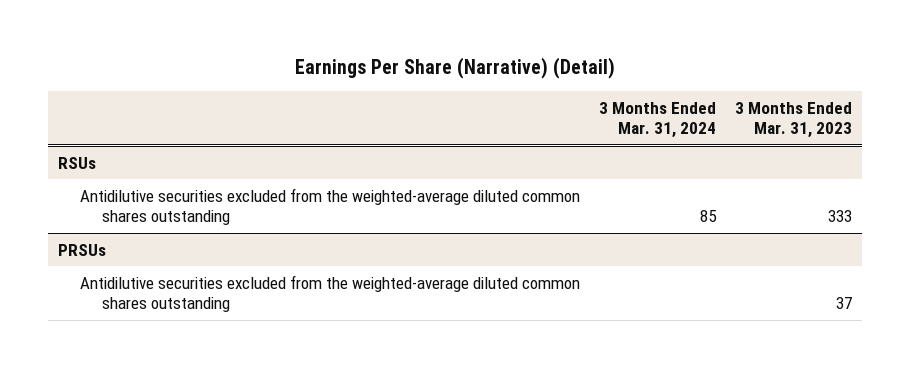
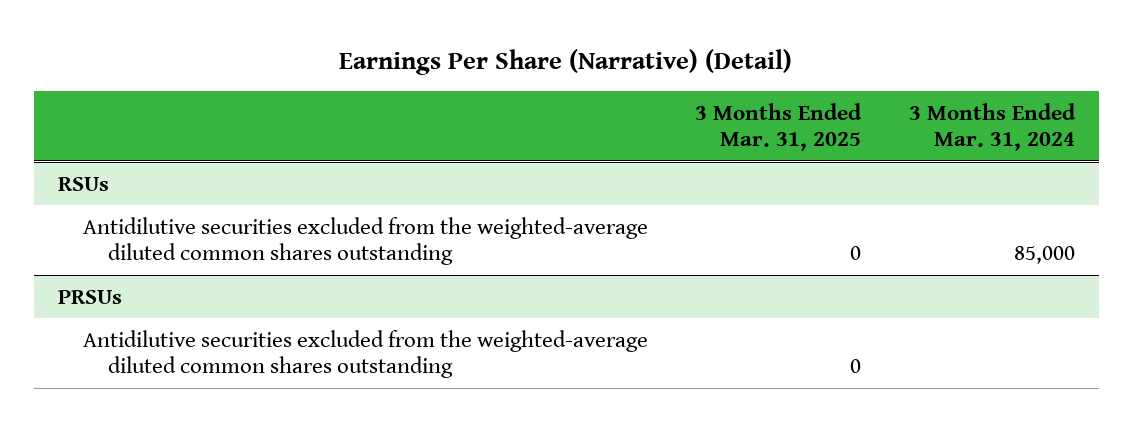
- | 3 Months Ended Mar. 31, 2024 | 3 Months Ended Mar. 31, 2023
+ | 3 Months Ended Mar. 31, 2025 | 3 Months Ended Mar. 31, 2024
@ RSUs
- Antidilutive securities excluded from the weighted-average diluted common shares outstanding | 85 | 333
+ Antidilutive securities excluded from the weighted-average diluted common shares outstanding | 0 | 85,000

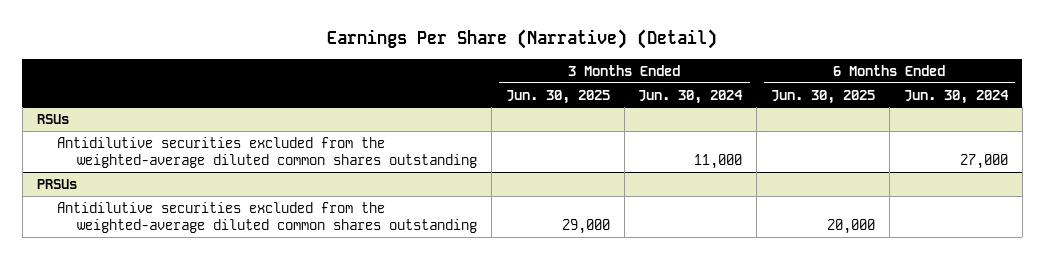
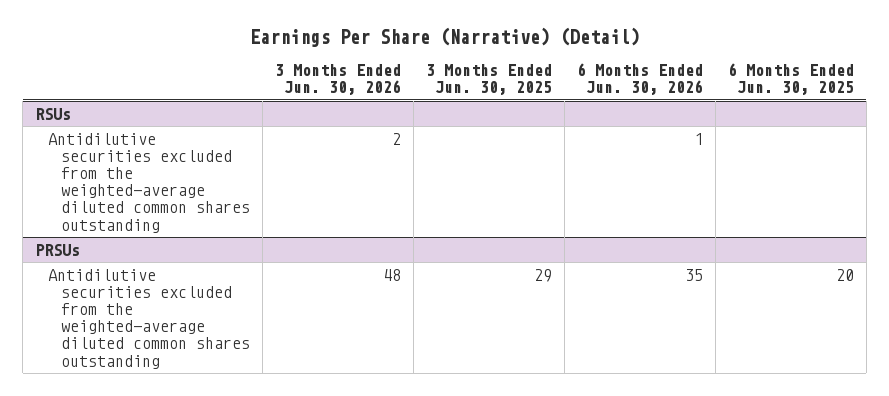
- | 3 Months Ended Jun. 30, 2025 | 3 Months Ended Jun. 30, 2024 | 6 Months Ended Jun. 30, 2025 | 6 Months Ended Jun. 30, 2024
+ | 3 Months Ended Jun. 30, 2026 | 3 Months Ended Jun. 30, 2025 | 6 Months Ended Jun. 30, 2026 | 6 Months Ended Jun. 30, 2025
@ PRSUs
- Antidilutive securities excluded from the weighted-average diluted common shares outstanding | 29,000 | | 20,000 |
+ Antidilutive securities excluded from the weighted-average diluted common shares outstanding | 48 | 29 | 35 | 20

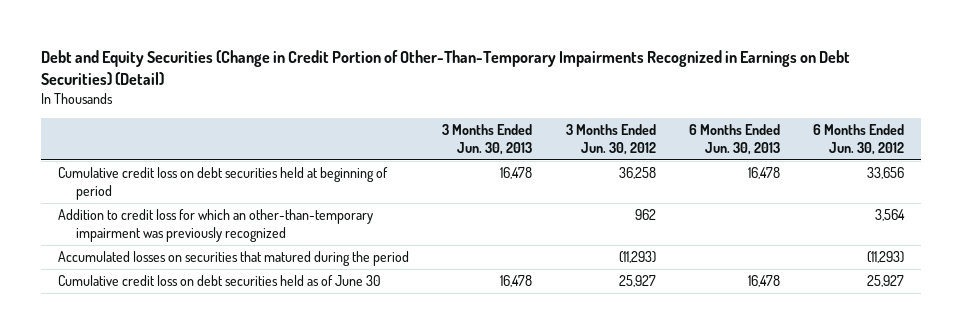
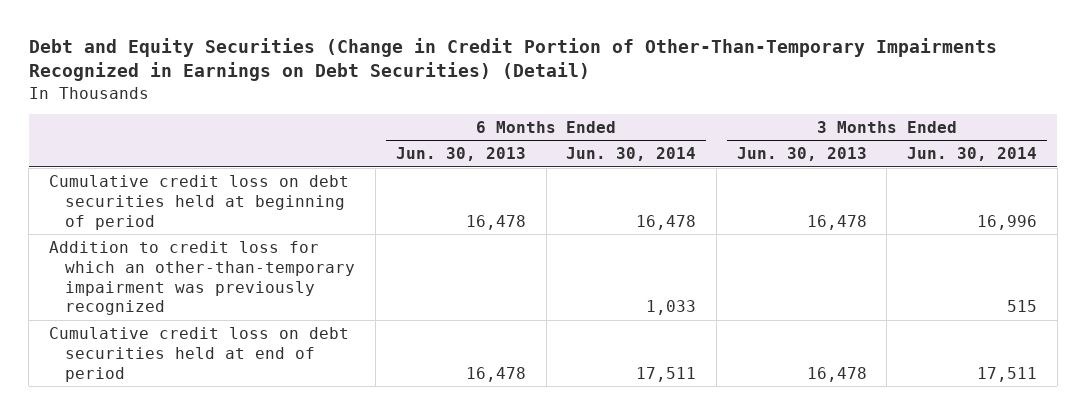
- | 3 Months Ended Jun. 30, 2013 | 3 Months Ended Jun. 30, 2012 | 6 Months Ended Jun. 30, 2013 | 6 Months Ended Jun. 30, 2012
+ | 6 Months Ended Jun. 30, 2013 | 6 Months Ended Jun. 30, 2014 | 3 Months Ended Jun. 30, 2013 | 3 Months Ended Jun. 30, 2014
- Accumulated losses on securities that matured during the period | | (11,293) | | (11,293)
- Cumulative credit loss on debt securities held as of June 30 | 16,478 | 25,927 | 16,478 | 25,927
+ Cumulative credit loss on debt securities held at end of period | 16,478 | 17,511 | 16,478 | 17,511

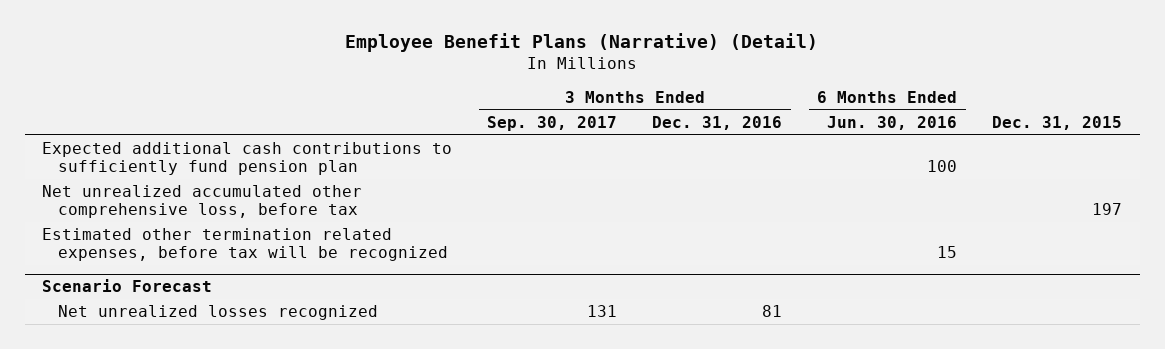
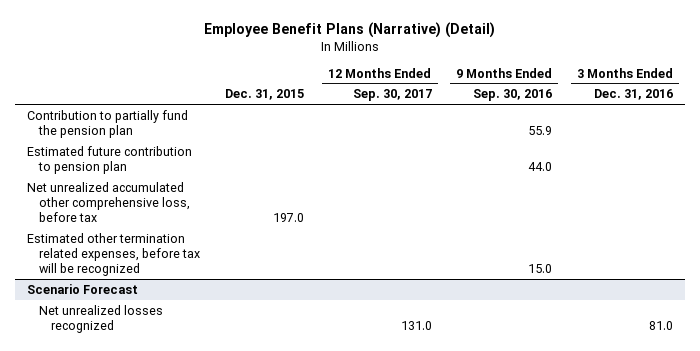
- | 3 Months Ended Sep. 30, 2017 | 3 Months Ended Dec. 31, 2016 | 6 Months Ended Jun. 30, 2016 | Dec. 31, 2015
+ | Dec. 31, 2015 | 12 Months Ended Sep. 30, 2017 | 9 Months Ended Sep. 30, 2016 | 3 Months Ended Dec. 31, 2016
- Expected additional cash contributions to sufficiently fund pension plan | | | 100 |
- Net unrealized accumulated other comprehensive loss, before tax | | | | 197
+ Contribution to partially fund the pension plan | | | 55.9 |
+ Estimated future contribution to pension plan | | | 44.0 |
+ Net unrealized accumulated other comprehensive loss, before tax | 197.0 | | |
@ Scenario Forecast
- Net unrealized losses recognized | 131 | 81 | |
+ Net unrealized losses recognized | | 131.0 | | 81.0

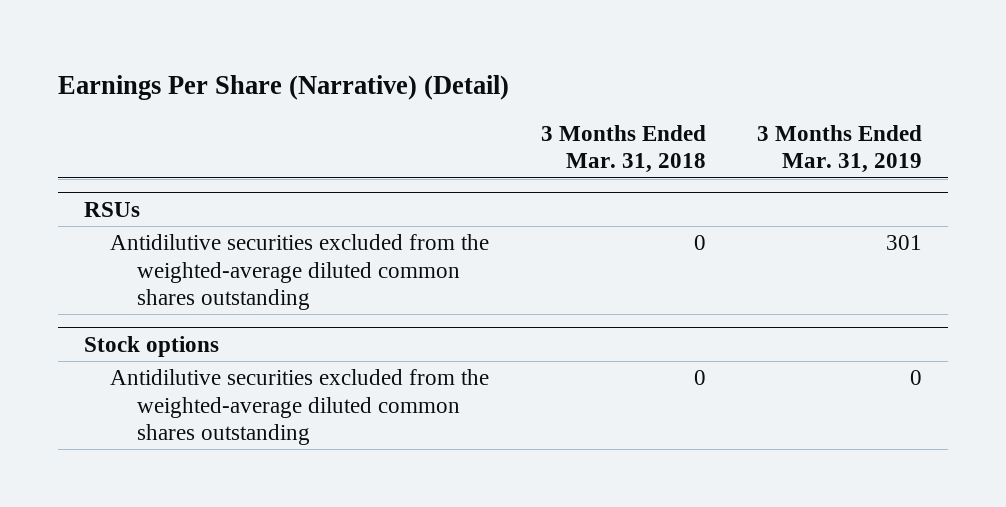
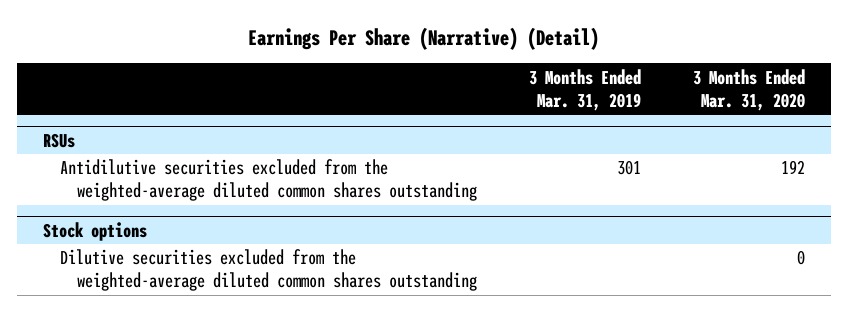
- | 3 Months Ended Mar. 31, 2018 | 3 Months Ended Mar. 31, 2019
+ | 3 Months Ended Mar. 31, 2019 | 3 Months Ended Mar. 31, 2020
@ Stock options
- Antidilutive securities excluded from the weighted-average diluted common shares outstanding | 0 | 0
+ Dilutive securities excluded from the weighted-average diluted common shares outstanding | | 0

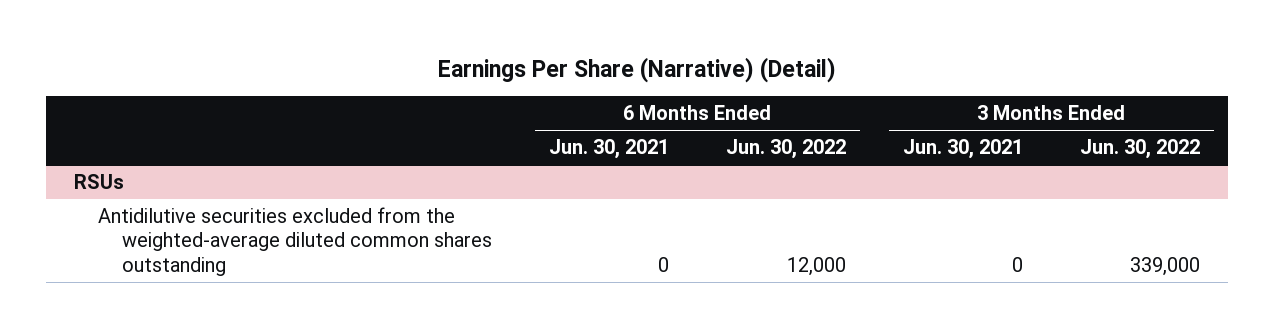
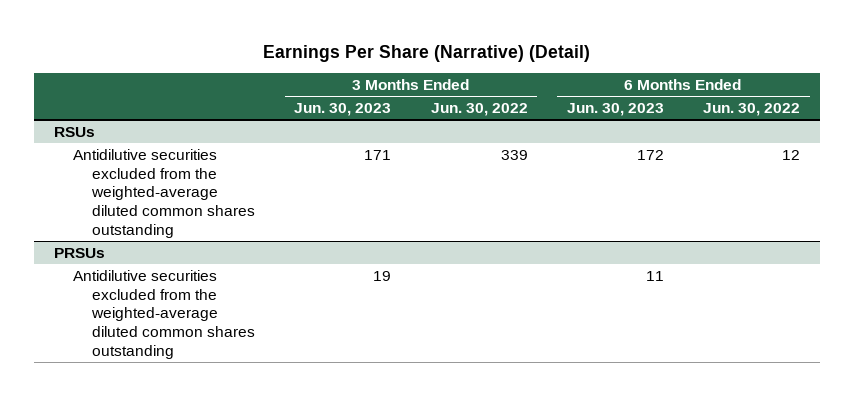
- | 6 Months Ended Jun. 30, 2021 | 6 Months Ended Jun. 30, 2022 | 3 Months Ended Jun. 30, 2021 | 3 Months Ended Jun. 30, 2022
+ | 3 Months Ended Jun. 30, 2023 | 3 Months Ended Jun. 30, 2022 | 6 Months Ended Jun. 30, 2023 | 6 Months Ended Jun. 30, 2022
@ RSUs
- Antidilutive securities excluded from the weighted-average diluted common shares outstanding | 0 | 12,000 | 0 | 339,000
+ Antidilutive securities excluded from the weighted-average diluted common shares outstanding | 171 | 339 | 172 | 12
+ PRSUs
+ Antidilutive securities excluded from the weighted-average diluted common shares outstanding | 19 | | 11 |

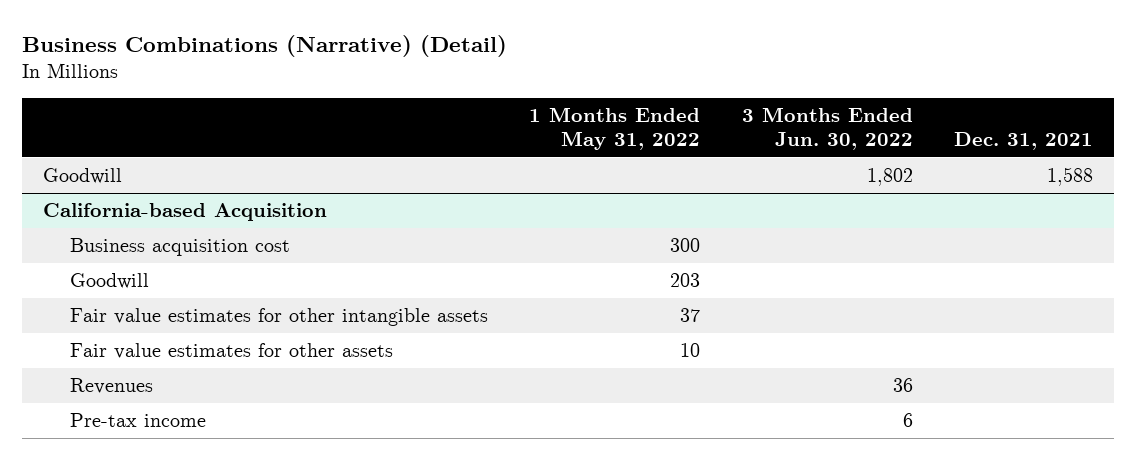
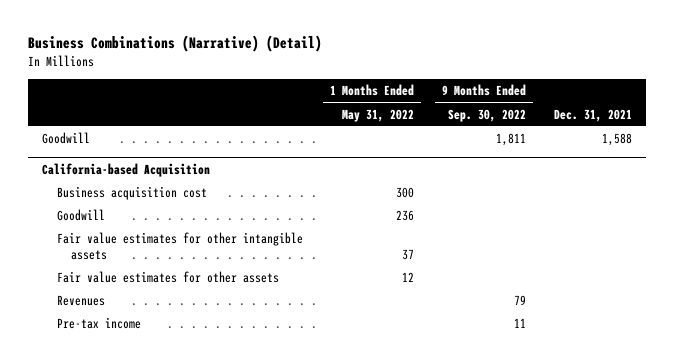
- | 1 Months Ended May 31, 2022 | 3 Months Ended Jun. 30, 2022 | Dec. 31, 2021
+ | 1 Months Ended May 31, 2022 | 9 Months Ended Sep. 30, 2022 | Dec. 31, 2021
@ California-based Acquisition
- Goodwill | 203 | |
+ Goodwill | 236 | |
- Fair value estimates for other assets | 10 | |
+ Fair value estimates for other assets | 12 | |

